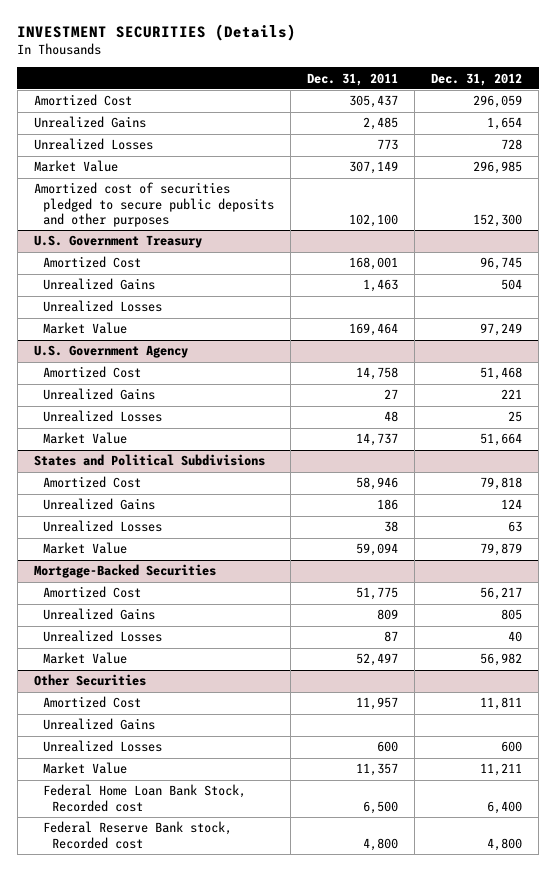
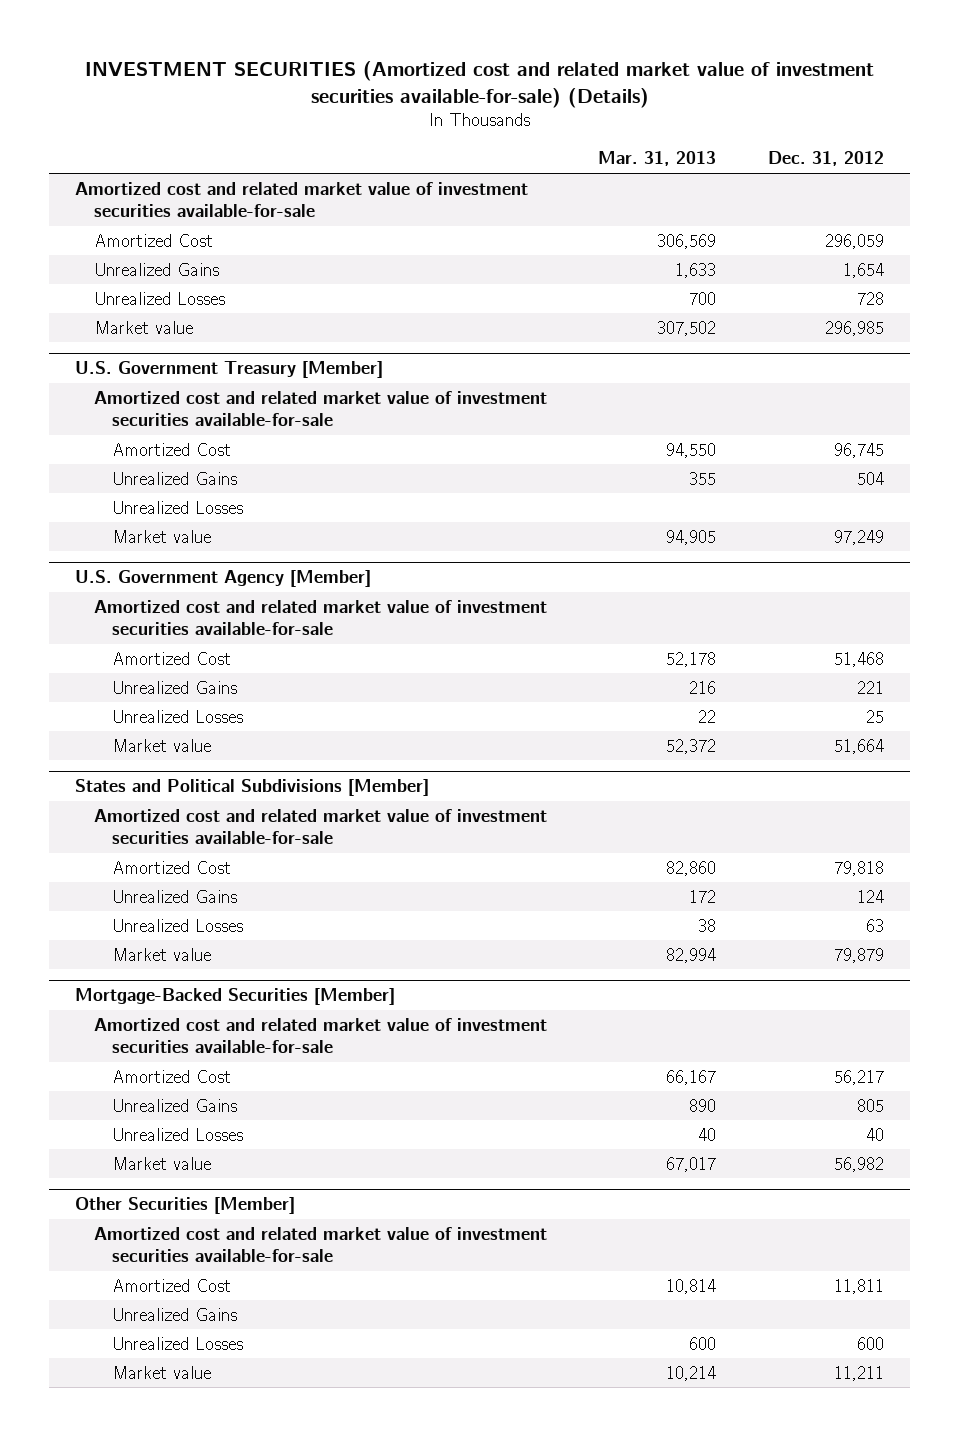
- INVESTMENT SECURITIES (Details)
+ INVESTMENT SECURITIES (Amortized cost and related market value of investment securities available-for-sale) (Details)
- | Dec. 31, 2011 | Dec. 31, 2012
+ | Mar. 31, 2013 | Dec. 31, 2012
+ Amortized cost and related market value of investment securities available-for-sale
- Market Value | 307,149 | 296,985
- Amortized cost of securities pledged to secure public deposits and other purposes | 102,100 | 152,300
- U.S. Government Treasury
+ Market value | 307,502 | 296,985
+ U.S. Government Treasury [Member]
+ Amortized cost and related market value of investment securities available-for-sale
- Market Value | 169,464 | 97,249
- U.S. Government Agency
+ Market value | 94,905 | 97,249
+ U.S. Government Agency [Member]
+ Amortized cost and related market value of investment securities available-for-sale
- Market Value | 14,737 | 51,664
- States and Political Subdivisions
+ Market value | 52,372 | 51,664
+ States and Political Subdivisions [Member]
+ Amortized cost and related market value of investment securities available-for-sale
- Market Value | 59,094 | 79,879
- Mortgage-Backed Securities
+ Market value | 82,994 | 79,879
+ Mortgage-Backed Securities [Member]
+ Amortized cost and related market value of investment securities available-for-sale
- Market Value | 52,497 | 56,982
- Other Securities
+ Market value | 67,017 | 56,982
+ Other Securities [Member]
+ Amortized cost and related market value of investment securities available-for-sale
- Market Value | 11,357 | 11,211
- Federal Home Loan Bank Stock, Recorded cost | 6,500 | 6,400
- Federal Reserve Bank stock, Recorded cost | 4,800 | 4,800
+ Market value | 10,214 | 11,211

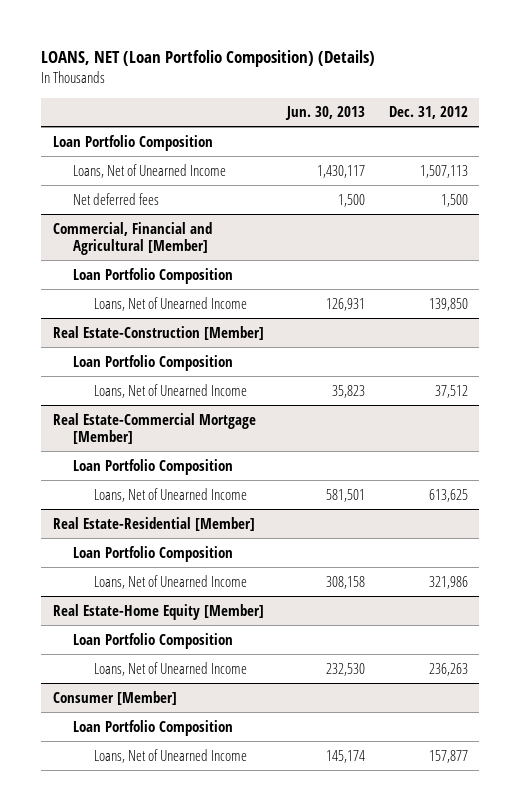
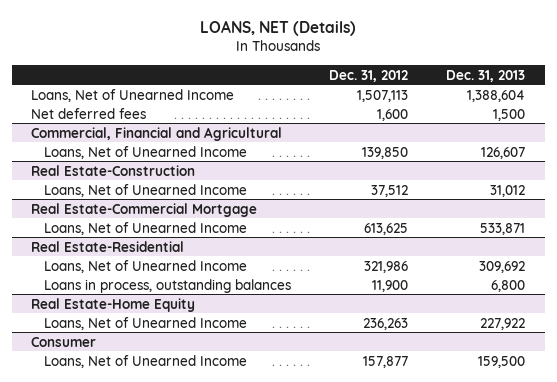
- LOANS, NET (Loan Portfolio Composition) (Details)
+ LOANS, NET (Details)
- | Jun. 30, 2013 | Dec. 31, 2012
+ | Dec. 31, 2012 | Dec. 31, 2013
- Loan Portfolio Composition
- Net deferred fees | 1,500 | 1,500
- Commercial, Financial and Agricultural [Member]
- Loan Portfolio Composition
+ Net deferred fees | 1,600 | 1,500
+ Commercial, Financial and Agricultural
- Real Estate-Construction [Member]
- Loan Portfolio Composition
+ Real Estate-Construction
- Real Estate-Commercial Mortgage [Member]
- Loan Portfolio Composition
+ Real Estate-Commercial Mortgage
- Real Estate-Residential [Member]
- Loan Portfolio Composition
+ Real Estate-Residential
- Real Estate-Home Equity [Member]
- Loan Portfolio Composition
+ Loans in process, outstanding balances | 11,900 | 6,800
+ Real Estate-Home Equity
- Consumer [Member]
- Loan Portfolio Composition
+ Consumer

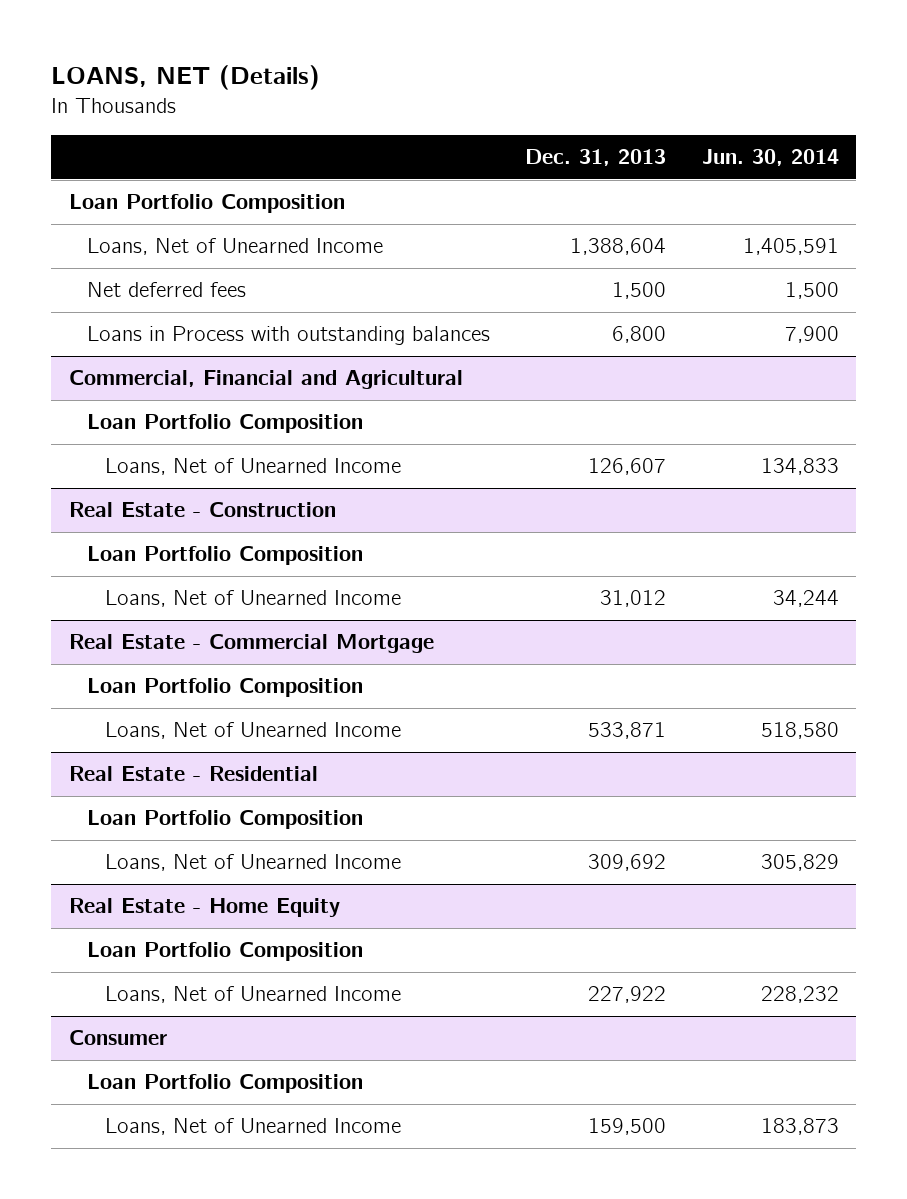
- | Dec. 31, 2012 | Dec. 31, 2013
+ | Dec. 31, 2013 | Jun. 30, 2014
+ Loan Portfolio Composition
+ Loans in Process with outstanding balances | 6,800 | 7,900
@ Commercial, Financial and Agricultural
+ Loan Portfolio Composition
- Real Estate-Construction
+ Real Estate - Construction
+ Loan Portfolio Composition
- Real Estate-Commercial Mortgage
+ Real Estate - Commercial Mortgage
+ Loan Portfolio Composition
- Real Estate-Residential
+ Real Estate - Residential
+ Loan Portfolio Composition
- Loans in process, outstanding balances | 11,900 | 6,800
- Real Estate-Home Equity
+ Real Estate - Home Equity
+ Loan Portfolio Composition
@ Consumer
+ Loan Portfolio Composition

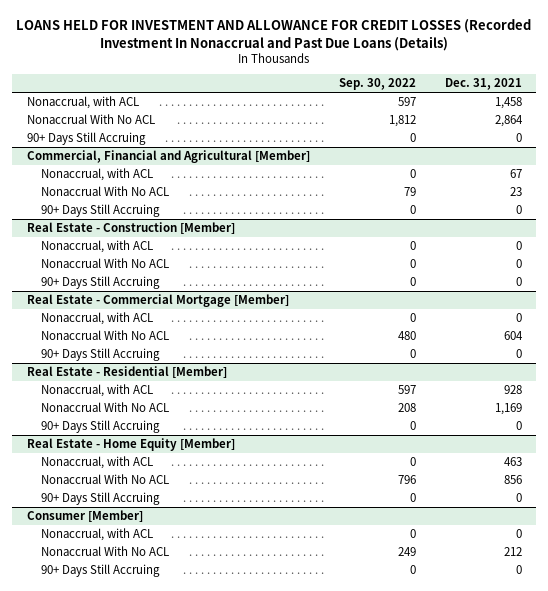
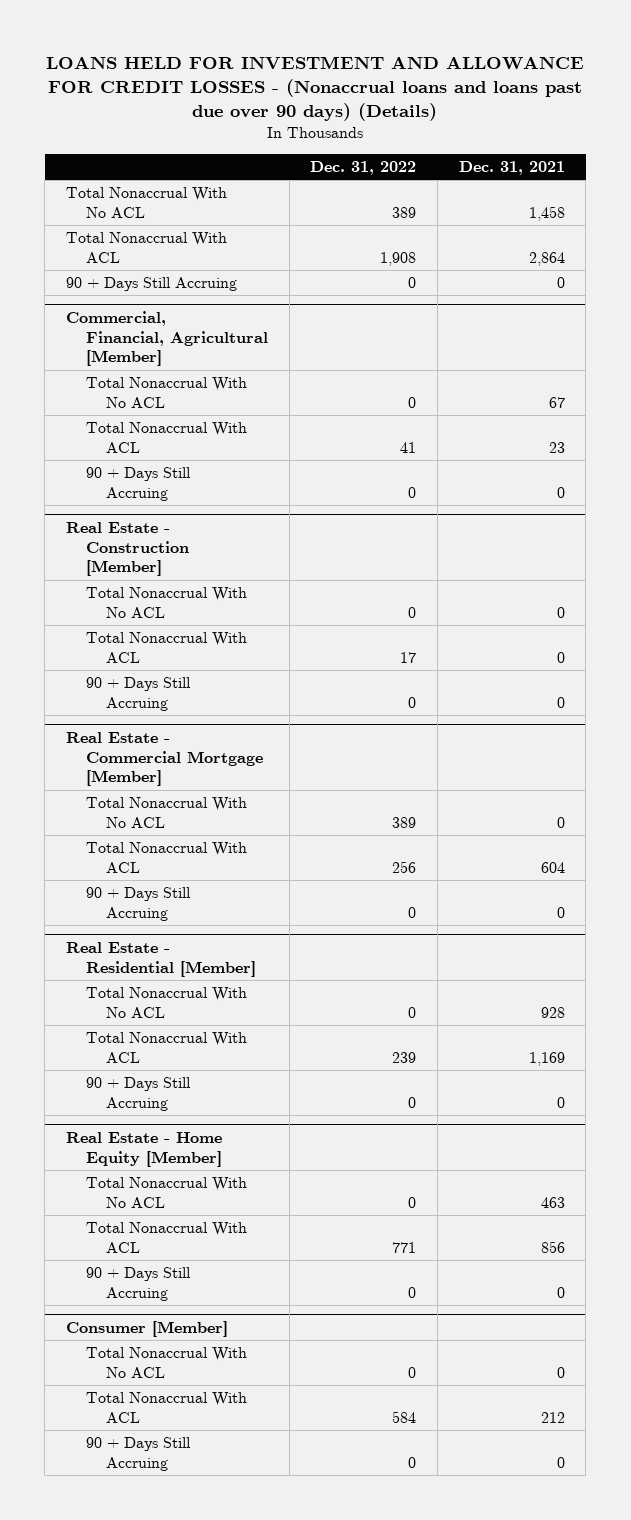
- LOANS HELD FOR INVESTMENT AND ALLOWANCE FOR CREDIT LOSSES (Recorded Investment In Nonaccrual and Past Due Loans (Details)
+ LOANS HELD FOR INVESTMENT AND ALLOWANCE FOR CREDIT LOSSES - (Nonaccrual loans and loans past due over 90 days) (Details)
- | Sep. 30, 2022 | Dec. 31, 2021
+ | Dec. 31, 2022 | Dec. 31, 2021
- Nonaccrual, with ACL | 597 | 1,458
- Nonaccrual With No ACL | 1,812 | 2,864
- 90+ Days Still Accruing | 0 | 0
- Commercial, Financial and Agricultural [Member]
- Nonaccrual, with ACL | 0 | 67
- Nonaccrual With No ACL | 79 | 23
- 90+ Days Still Accruing | 0 | 0
+ Total Nonaccrual With No ACL | 389 | 1,458
+ Total Nonaccrual With ACL | 1,908 | 2,864
+ 90 + Days Still Accruing | 0 | 0
+ Commercial, Financial, Agricultural [Member]
+ Total Nonaccrual With No ACL | 0 | 67
+ Total Nonaccrual With ACL | 41 | 23
+ 90 + Days Still Accruing | 0 | 0
@ Real Estate - Construction [Member]
- Nonaccrual, with ACL | 0 | 0
- Nonaccrual With No ACL | 0 | 0
- 90+ Days Still Accruing | 0 | 0
+ Total Nonaccrual With No ACL | 0 | 0
+ Total Nonaccrual With ACL | 17 | 0
+ 90 + Days Still Accruing | 0 | 0
@ Real Estate - Commercial Mortgage [Member]
- Nonaccrual, with ACL | 0 | 0
- Nonaccrual With No ACL | 480 | 604
- 90+ Days Still Accruing | 0 | 0
+ Total Nonaccrual With No ACL | 389 | 0
+ Total Nonaccrual With ACL | 256 | 604
+ 90 + Days Still Accruing | 0 | 0
@ Real Estate - Residential [Member]
- Nonaccrual, with ACL | 597 | 928
- Nonaccrual With No ACL | 208 | 1,169
- 90+ Days Still Accruing | 0 | 0
+ Total Nonaccrual With No ACL | 0 | 928
+ Total Nonaccrual With ACL | 239 | 1,169
+ 90 + Days Still Accruing | 0 | 0
@ Real Estate - Home Equity [Member]
- Nonaccrual, with ACL | 0 | 463
- Nonaccrual With No ACL | 796 | 856
- 90+ Days Still Accruing | 0 | 0
+ Total Nonaccrual With No ACL | 0 | 463
+ Total Nonaccrual With ACL | 771 | 856
+ 90 + Days Still Accruing | 0 | 0
@ Consumer [Member]
- Nonaccrual, with ACL | 0 | 0
- Nonaccrual With No ACL | 249 | 212
- 90+ Days Still Accruing | 0 | 0
+ Total Nonaccrual With No ACL | 0 | 0
+ Total Nonaccrual With ACL | 584 | 212
+ 90 + Days Still Accruing | 0 | 0

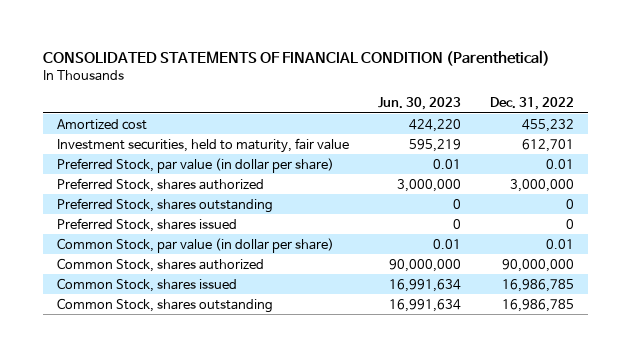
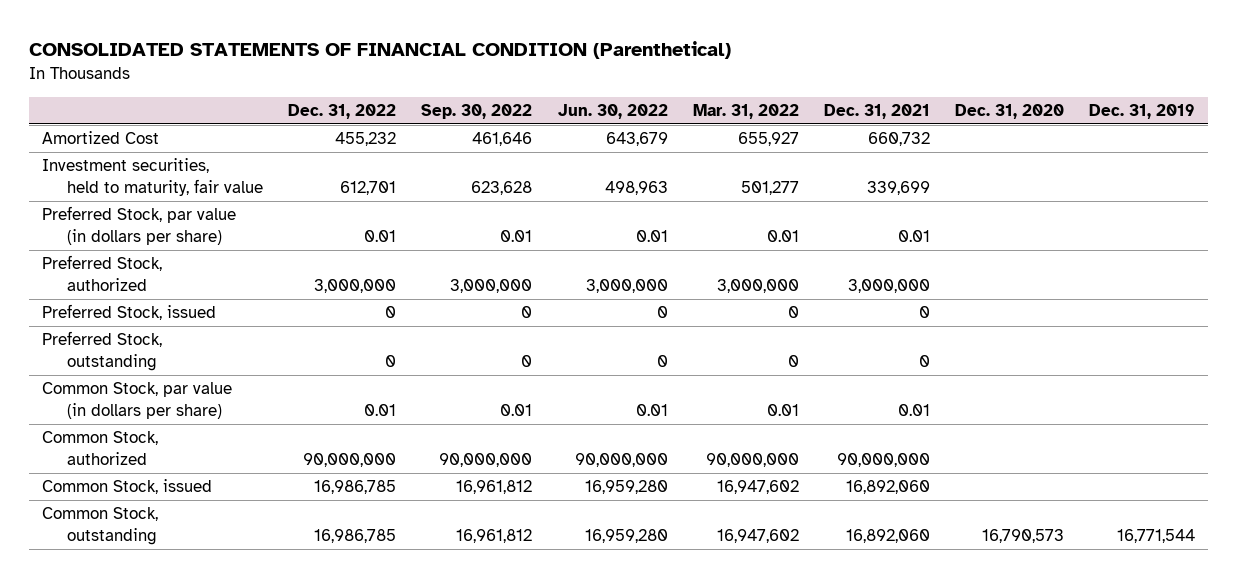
- | Jun. 30, 2023 | Dec. 31, 2022
+ | Dec. 31, 2022 | Sep. 30, 2022 | Jun. 30, 2022 | Mar. 31, 2022 | Dec. 31, 2021 | Dec. 31, 2020 | Dec. 31, 2019
- Amortized cost | 424,220 | 455,232
+ Amortized Cost | 455,232 | 461,646 | 643,679 | 655,927 | 660,732 | |
- Preferred Stock, par value (in dollar per share) | 0.01 | 0.01
- Preferred Stock, shares authorized | 3,000,000 | 3,000,000
- Preferred Stock, shares outstanding | 0 | 0
- Preferred Stock, shares issued | 0 | 0
- Common Stock, par value (in dollar per share) | 0.01 | 0.01
- Common Stock, shares authorized | 90,000,000 | 90,000,000
- Common Stock, shares issued | 16,991,634 | 16,986,785
- Common Stock, shares outstanding | 16,991,634 | 16,986,785
+ Preferred Stock, par value (in dollars per share) | 0.01 | 0.01 | 0.01 | 0.01 | 0.01 | |
+ Preferred Stock, authorized | 3,000,000 | 3,000,000 | 3,000,000 | 3,000,000 | 3,000,000 | |
+ Preferred Stock, issued | 0 | 0 | 0 | 0 | 0 | |
+ Preferred Stock, outstanding | 0 | 0 | 0 | 0 | 0 | |
+ Common Stock, par value (in dollars per share) | 0.01 | 0.01 | 0.01 | 0.01 | 0.01 | |
+ Common Stock, authorized | 90,000,000 | 90,000,000 | 90,000,000 | 90,000,000 | 90,000,000 | |
+ Common Stock, issued | 16,986,785 | 16,961,812 | 16,959,280 | 16,947,602 | 16,892,060 | |
+ Common Stock, outstanding | 16,986,785 | 16,961,812 | 16,959,280 | 16,947,602 | 16,892,060 | 16,790,573 | 16,771,544

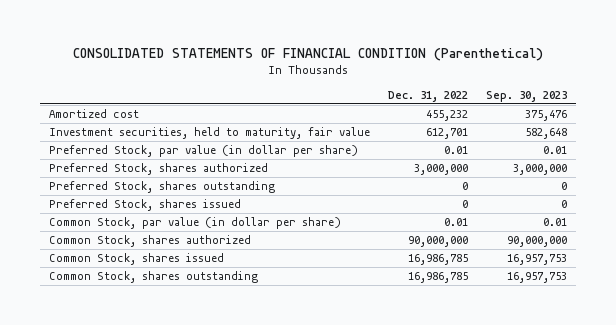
- | Dec. 31, 2022 | Sep. 30, 2022 | Jun. 30, 2022 | Mar. 31, 2022 | Dec. 31, 2021 | Dec. 31, 2020 | Dec. 31, 2019
+ | Dec. 31, 2022 | Sep. 30, 2023
- Amortized Cost | 455,232 | 461,646 | 643,679 | 655,927 | 660,732 | |
+ Amortized cost | 455,232 | 375,476
- Preferred Stock, par value (in dollars per share) | 0.01 | 0.01 | 0.01 | 0.01 | 0.01 | |
- Preferred Stock, authorized | 3,000,000 | 3,000,000 | 3,000,000 | 3,000,000 | 3,000,000 | |
- Preferred Stock, issued | 0 | 0 | 0 | 0 | 0 | |
- Preferred Stock, outstanding | 0 | 0 | 0 | 0 | 0 | |
- Common Stock, par value (in dollars per share) | 0.01 | 0.01 | 0.01 | 0.01 | 0.01 | |
- Common Stock, authorized | 90,000,000 | 90,000,000 | 90,000,000 | 90,000,000 | 90,000,000 | |
- Common Stock, issued | 16,986,785 | 16,961,812 | 16,959,280 | 16,947,602 | 16,892,060 | |
- Common Stock, outstanding | 16,986,785 | 16,961,812 | 16,959,280 | 16,947,602 | 16,892,060 | 16,790,573 | 16,771,544
+ Preferred Stock, par value (in dollar per share) | 0.01 | 0.01
+ Preferred Stock, shares authorized | 3,000,000 | 3,000,000
+ Preferred Stock, shares outstanding | 0 | 0
+ Preferred Stock, shares issued | 0 | 0
+ Common Stock, par value (in dollar per share) | 0.01 | 0.01
+ Common Stock, shares authorized | 90,000,000 | 90,000,000
+ Common Stock, shares issued | 16,986,785 | 16,957,753
+ Common Stock, shares outstanding | 16,986,785 | 16,957,753

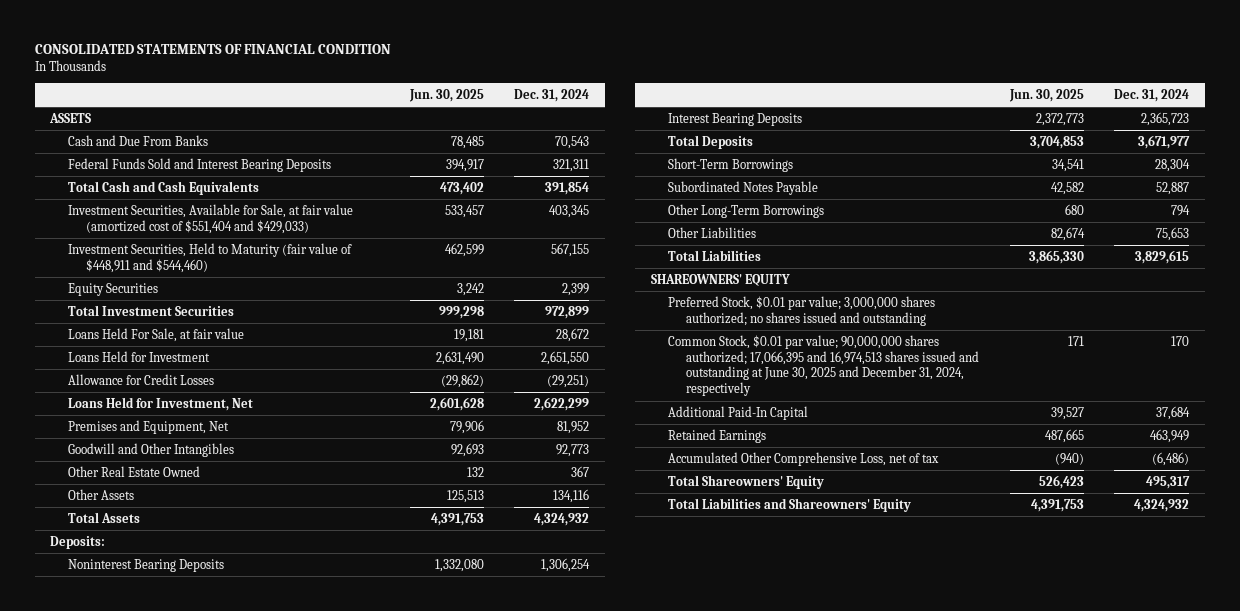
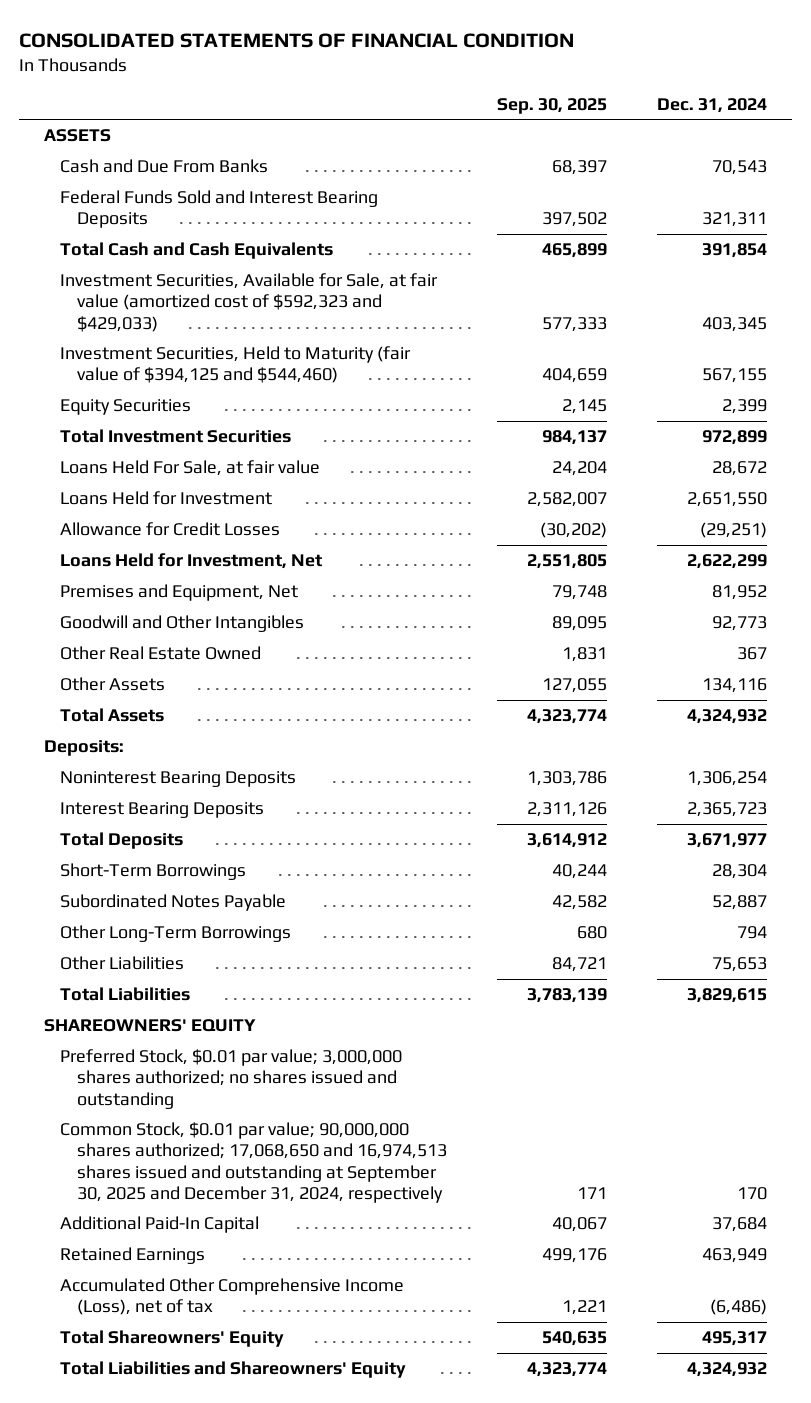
- | Jun. 30, 2025 | Dec. 31, 2024
+ | Sep. 30, 2025 | Dec. 31, 2024
- Investment Securities, Available for Sale, at fair value (amortized cost of $551,404 and $429,033) | 533,457 | 403,345
- Investment Securities, Held to Maturity (fair value of $448,911 and $544,460) | 462,599 | 567,155
+ Investment Securities, Available for Sale, at fair value (amortized cost of $592,323 and $429,033) | 577,333 | 403,345
+ Investment Securities, Held to Maturity (fair value of $394,125 and $544,460) | 404,659 | 567,155
- Common Stock, $0.01 par value; 90,000,000 shares authorized; 17,066,395 and 16,974,513 shares issued and outstanding at June 30, 2025 and December 31, 2024, respectively | 171 | 170
+ Common Stock, $0.01 par value; 90,000,000 shares authorized; 17,068,650 and 16,974,513 shares issued and outstanding at September 30, 2025 and December 31, 2024, respectively | 171 | 170
- Accumulated Other Comprehensive Loss, net of tax | (940) | (6,486)
+ Accumulated Other Comprehensive Income (Loss), net of tax | 1,221 | (6,486)

